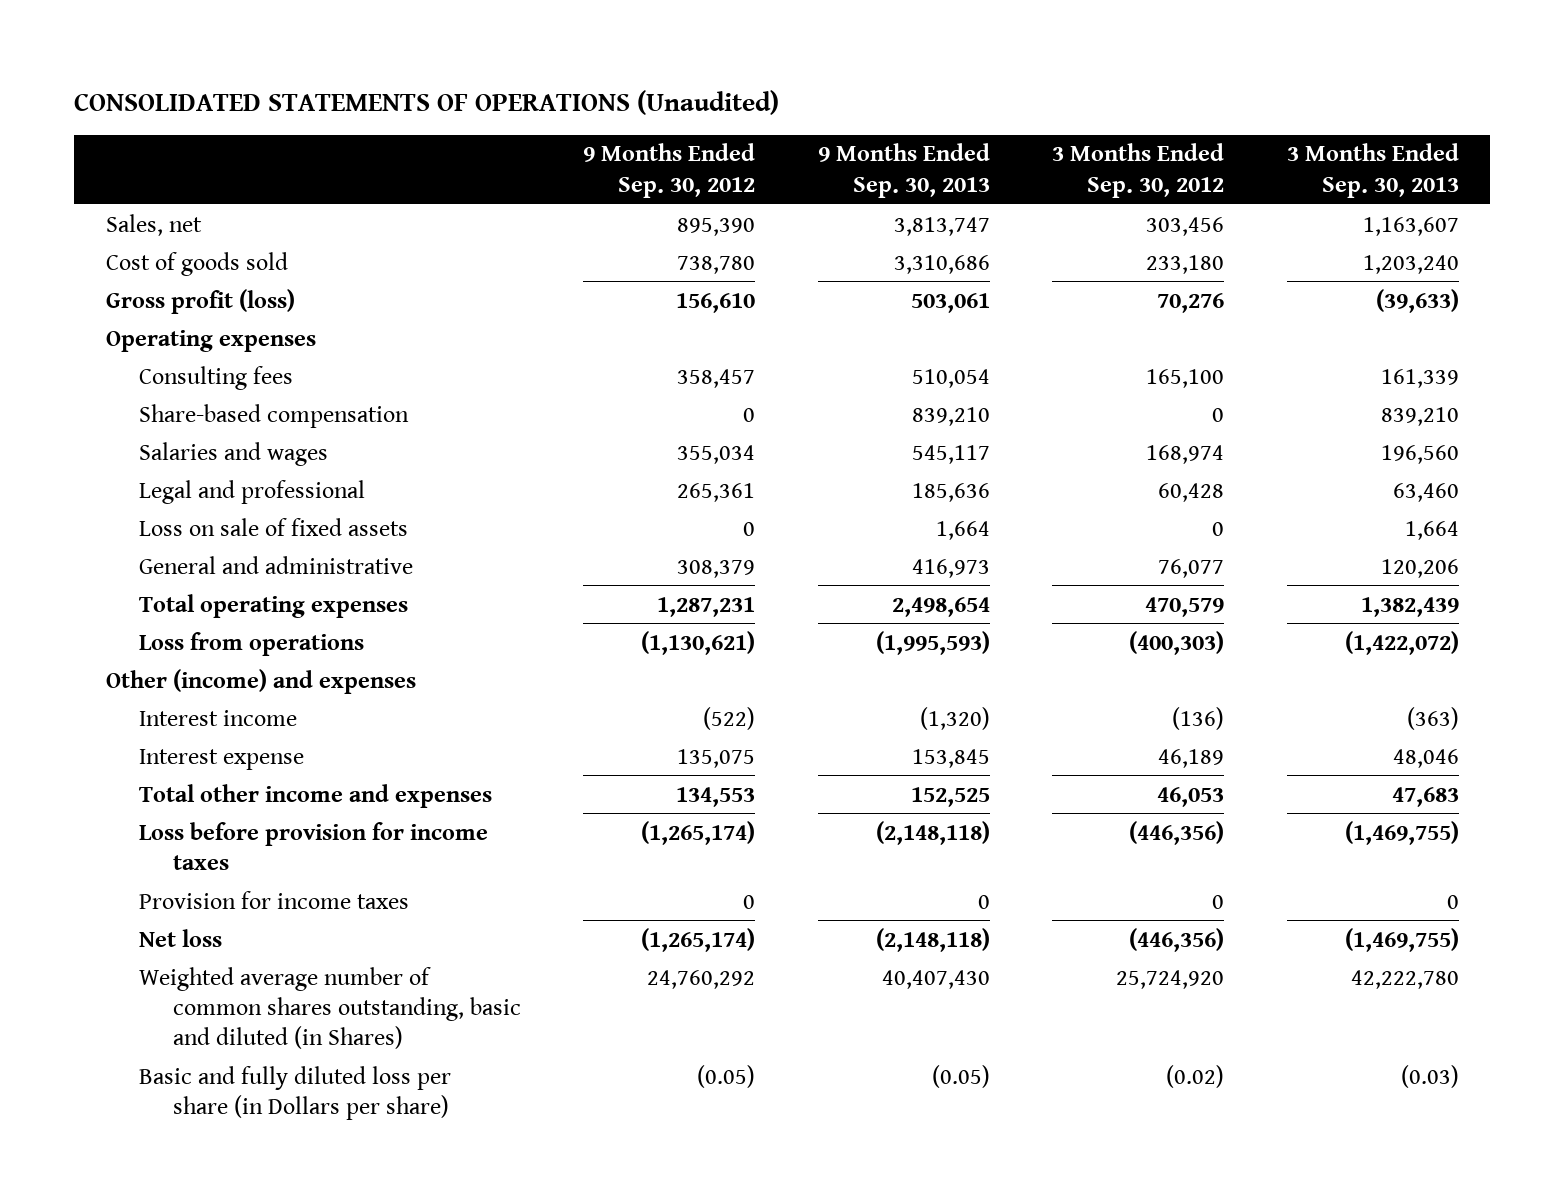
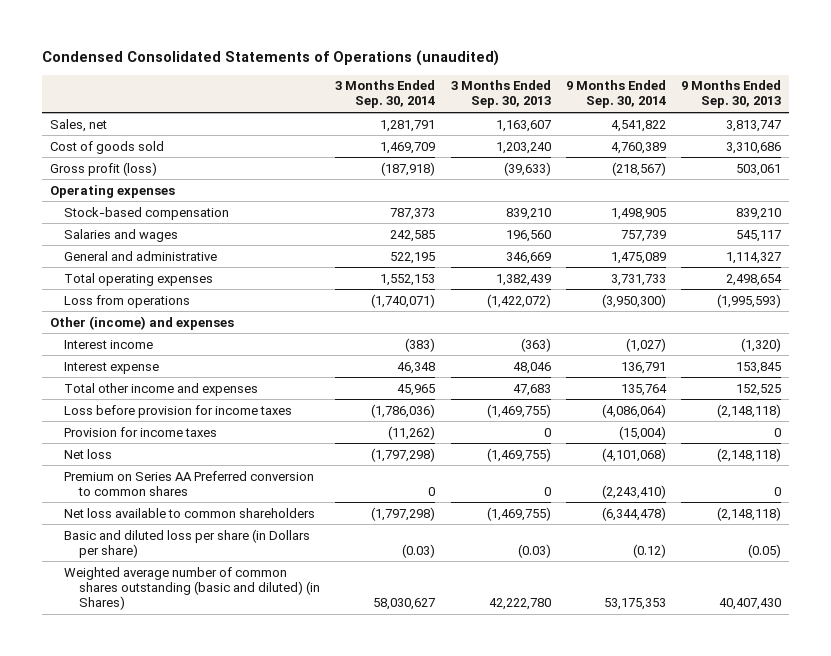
- CONSOLIDATED STATEMENTS OF OPERATIONS (Unaudited)
+ Condensed Consolidated Statements of Operations (unaudited)
- | 9 Months Ended Sep. 30, 2012 | 9 Months Ended Sep. 30, 2013 | 3 Months Ended Sep. 30, 2012 | 3 Months Ended Sep. 30, 2013
+ | 3 Months Ended Sep. 30, 2014 | 3 Months Ended Sep. 30, 2013 | 9 Months Ended Sep. 30, 2014 | 9 Months Ended Sep. 30, 2013
- Consulting fees | 358,457 | 510,054 | 165,100 | 161,339
- Share-based compensation | 0 | 839,210 | 0 | 839,210
+ Stock-based compensation | 787,373 | 839,210 | 1,498,905 | 839,210
- Legal and professional | 265,361 | 185,636 | 60,428 | 63,460
- Loss on sale of fixed assets | 0 | 1,664 | 0 | 1,664
- General and administrative | 308,379 | 416,973 | 76,077 | 120,206
+ General and administrative | 522,195 | 346,669 | 1,475,089 | 1,114,327
- Weighted average number of common shares outstanding, basic and diluted (in Shares) | 24,760,292 | 40,407,430 | 25,724,920 | 42,222,780
- Basic and fully diluted loss per share (in Dollars per share) | (0.05) | (0.05) | (0.02) | (0.03)
+ Premium on Series AA Preferred conversion to common shares | 0 | 0 | (2,243,410) | 0
+ Net loss available to common shareholders | (1,797,298) | (1,469,755) | (6,344,478) | (2,148,118)
+ Basic and diluted loss per share (in Dollars per share) | (0.03) | (0.03) | (0.12) | (0.05)
+ Weighted average number of common shares outstanding (basic and diluted) (in Shares) | 58,030,627 | 42,222,780 | 53,175,353 | 40,407,430

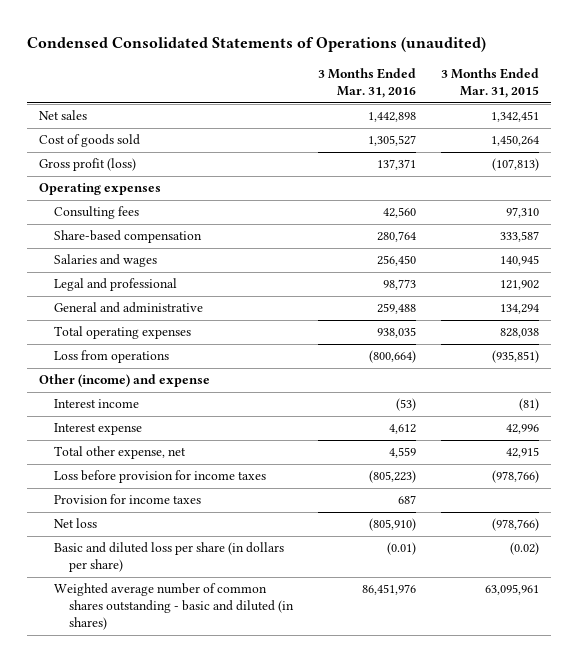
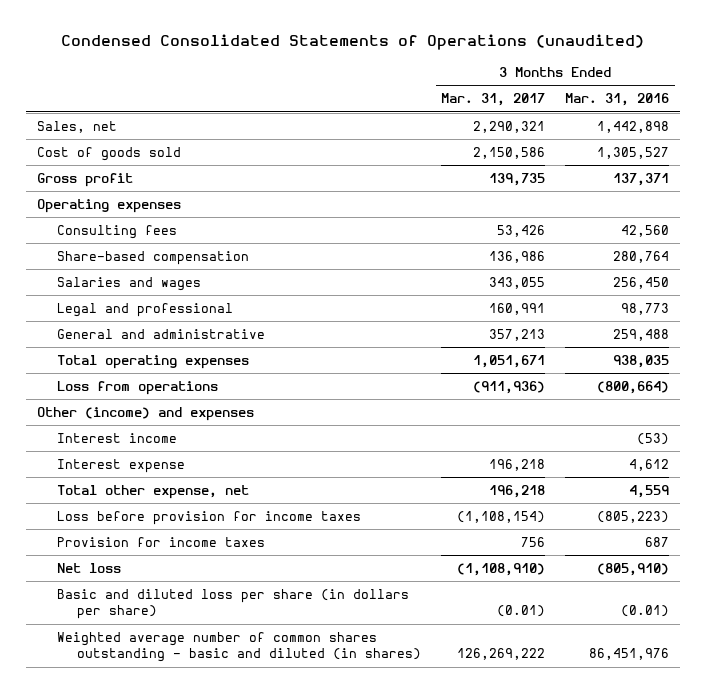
- | 3 Months Ended Mar. 31, 2016 | 3 Months Ended Mar. 31, 2015
+ | 3 Months Ended Mar. 31, 2017 | 3 Months Ended Mar. 31, 2016
- Net sales | 1,442,898 | 1,342,451
+ Sales, net | 2,290,321 | 1,442,898
- Gross profit (loss) | 137,371 | (107,813)
+ Gross profit | 139,735 | 137,371
- Other (income) and expense
+ Other (income) and expenses

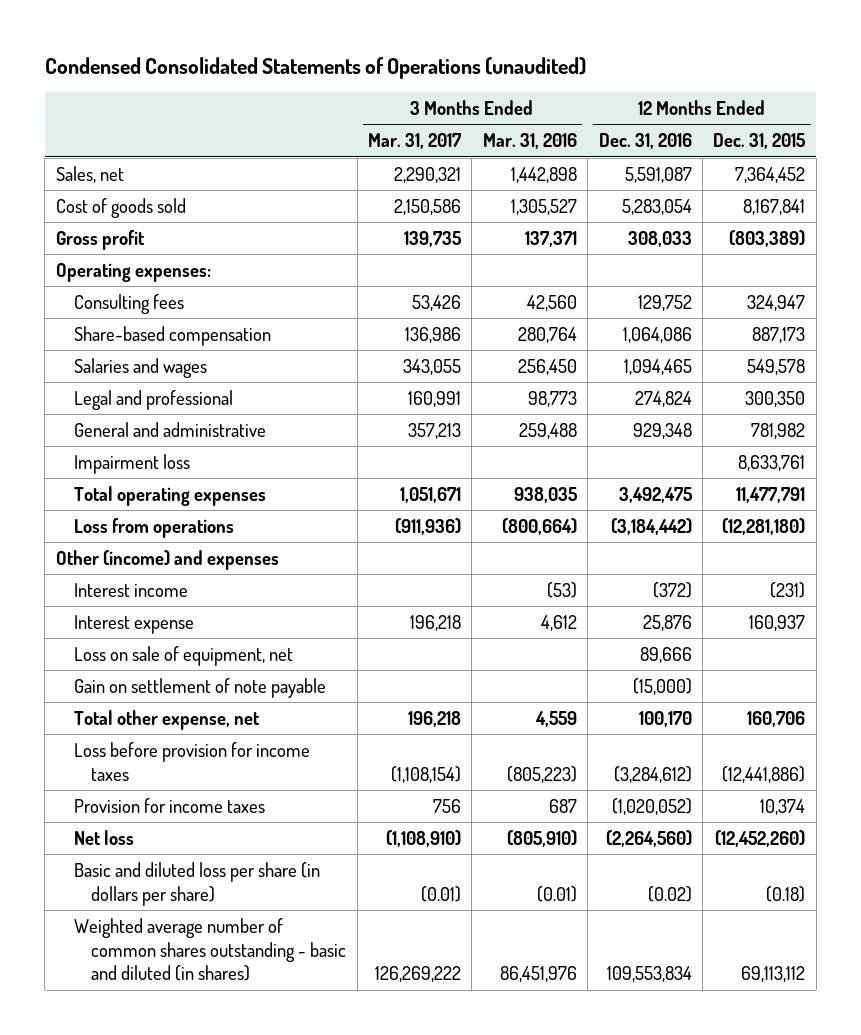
- | 3 Months Ended Mar. 31, 2017 | 3 Months Ended Mar. 31, 2016
+ | 3 Months Ended Mar. 31, 2017 | 3 Months Ended Mar. 31, 2016 | 12 Months Ended Dec. 31, 2016 | 12 Months Ended Dec. 31, 2015
- Operating expenses
+ Operating expenses:
+ Impairment loss | | | | 8,633,761
+ Loss on sale of equipment, net | | | 89,666 |
+ Gain on settlement of note payable | | | (15,000) |

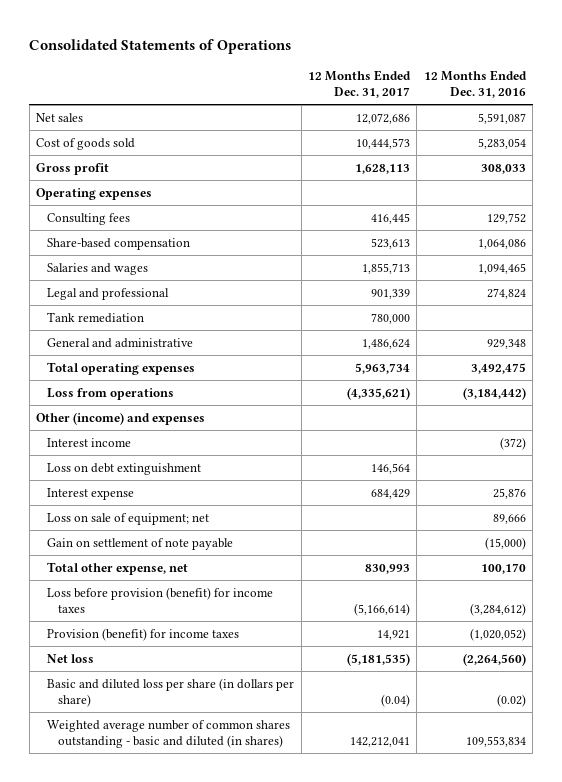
- Condensed Consolidated Statements of Operations (unaudited)
+ Consolidated Statements of Operations
- | 3 Months Ended Mar. 31, 2017 | 3 Months Ended Mar. 31, 2016 | 12 Months Ended Dec. 31, 2016 | 12 Months Ended Dec. 31, 2015
+ | 12 Months Ended Dec. 31, 2017 | 12 Months Ended Dec. 31, 2016
- Sales, net | 2,290,321 | 1,442,898 | 5,591,087 | 7,364,452
+ Net sales | 12,072,686 | 5,591,087
- Operating expenses:
+ Operating expenses
+ Tank remediation | 780,000 |
- Impairment loss | | | | 8,633,761
+ Loss on debt extinguishment | 146,564 |
- Loss on sale of equipment, net | | | 89,666 |
+ Loss on sale of equipment; net | | 89,666
- Loss before provision for income taxes | (1,108,154) | (805,223) | (3,284,612) | (12,441,886)
- Provision for income taxes | 756 | 687 | (1,020,052) | 10,374
+ Loss before provision (benefit) for income taxes | (5,166,614) | (3,284,612)
+ Provision (benefit) for income taxes | 14,921 | (1,020,052)

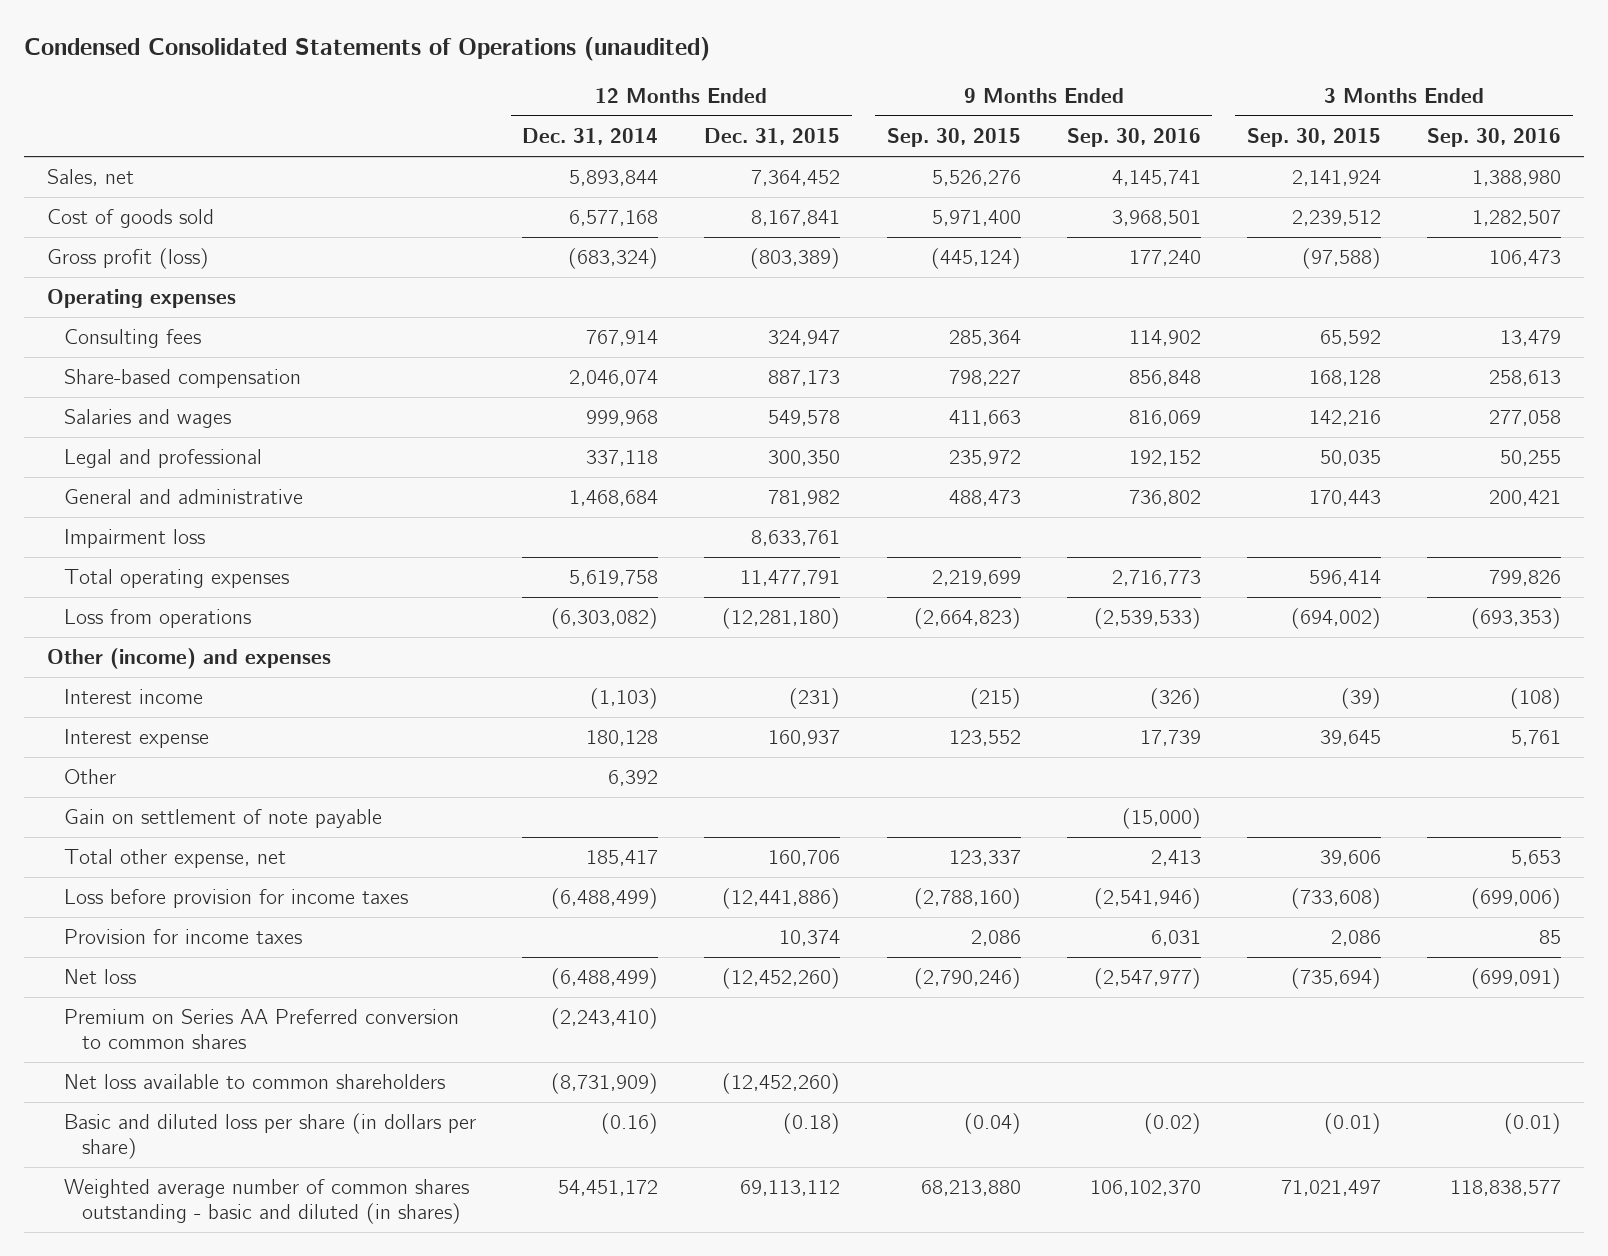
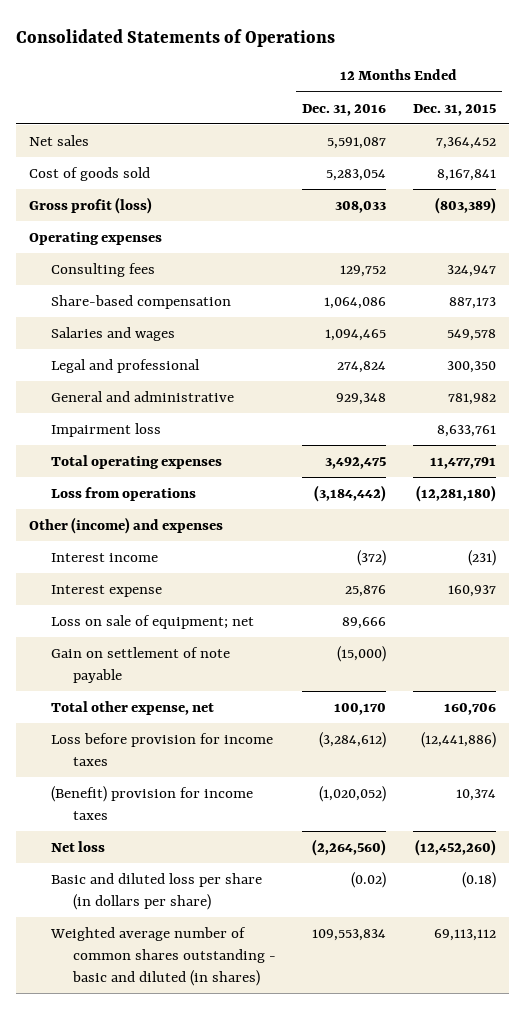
- Condensed Consolidated Statements of Operations (unaudited)
+ Consolidated Statements of Operations
- | 12 Months Ended Dec. 31, 2014 | 12 Months Ended Dec. 31, 2015 | 9 Months Ended Sep. 30, 2015 | 9 Months Ended Sep. 30, 2016 | 3 Months Ended Sep. 30, 2015 | 3 Months Ended Sep. 30, 2016
+ | 12 Months Ended Dec. 31, 2016 | 12 Months Ended Dec. 31, 2015
- Sales, net | 5,893,844 | 7,364,452 | 5,526,276 | 4,145,741 | 2,141,924 | 1,388,980
+ Net sales | 5,591,087 | 7,364,452
- Other | 6,392 | | | | |
+ Loss on sale of equipment; net | 89,666 |
- Provision for income taxes | | 10,374 | 2,086 | 6,031 | 2,086 | 85
+ (Benefit) provision for income taxes | (1,020,052) | 10,374
- Premium on Series AA Preferred conversion to common shares | (2,243,410) | | | | |
- Net loss available to common shareholders | (8,731,909) | (12,452,260) | | | |

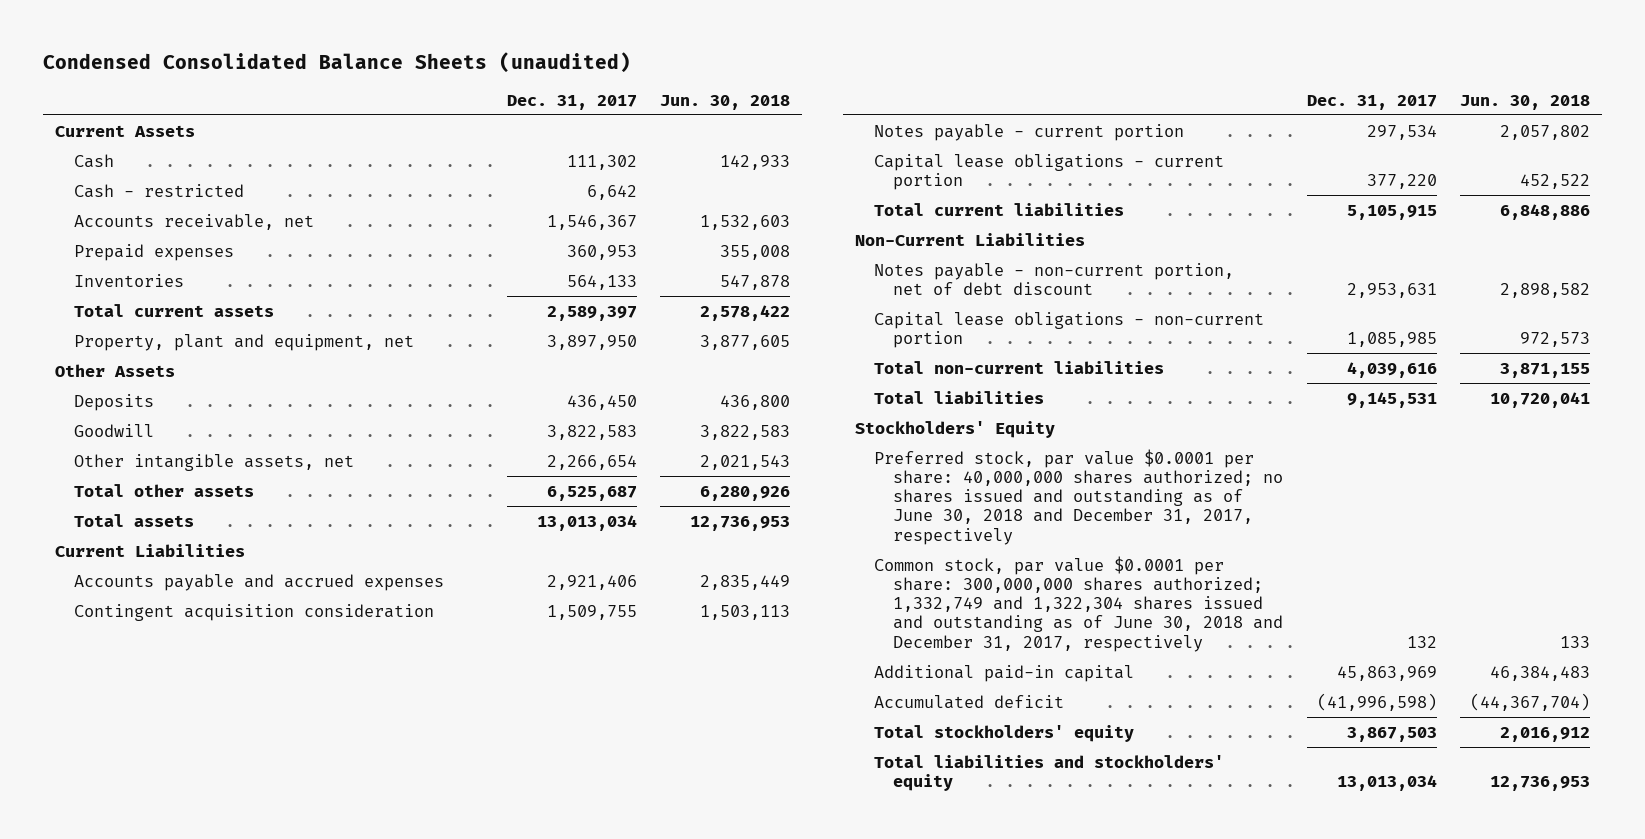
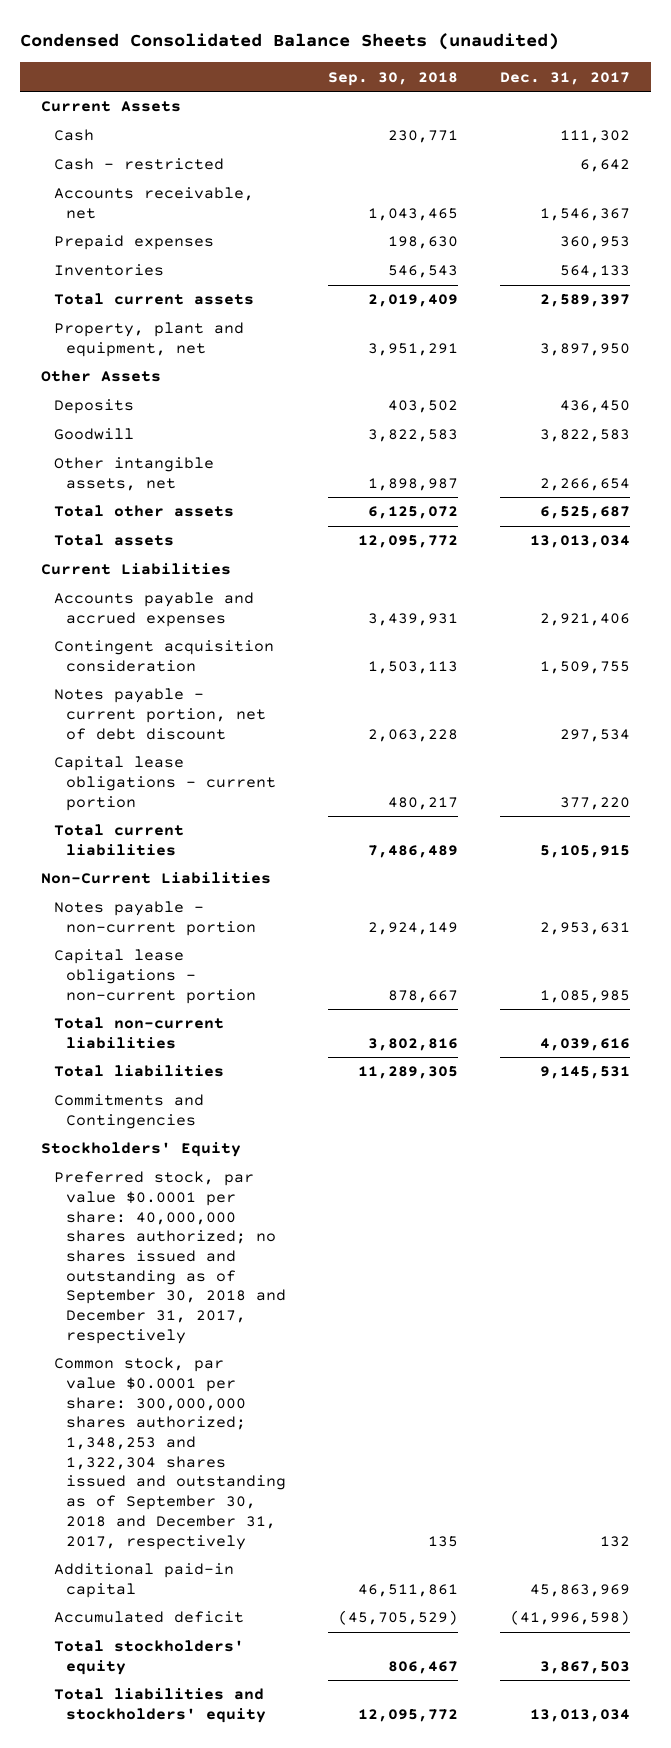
- | Dec. 31, 2017 | Jun. 30, 2018
+ | Sep. 30, 2018 | Dec. 31, 2017
- Notes payable - current portion | 297,534 | 2,057,802
+ Notes payable - current portion, net of debt discount | 2,063,228 | 297,534
- Notes payable - non-current portion, net of debt discount | 2,953,631 | 2,898,582
+ Notes payable - non-current portion | 2,924,149 | 2,953,631
+ Commitments and Contingencies
- Preferred stock, par value $0.0001 per share: 40,000,000 shares authorized; no shares issued and outstanding as of June 30, 2018 and December 31, 2017, respectively
- Common stock, par value $0.0001 per share: 300,000,000 shares authorized; 1,332,749 and 1,322,304 shares issued and outstanding as of June 30, 2018 and December 31, 2017, respectively | 132 | 133
+ Preferred stock, par value $0.0001 per share: 40,000,000 shares authorized; no shares issued and outstanding as of September 30, 2018 and December 31, 2017, respectively
+ Common stock, par value $0.0001 per share: 300,000,000 shares authorized; 1,348,253 and 1,322,304 shares issued and outstanding as of September 30, 2018 and December 31, 2017, respectively | 135 | 132

